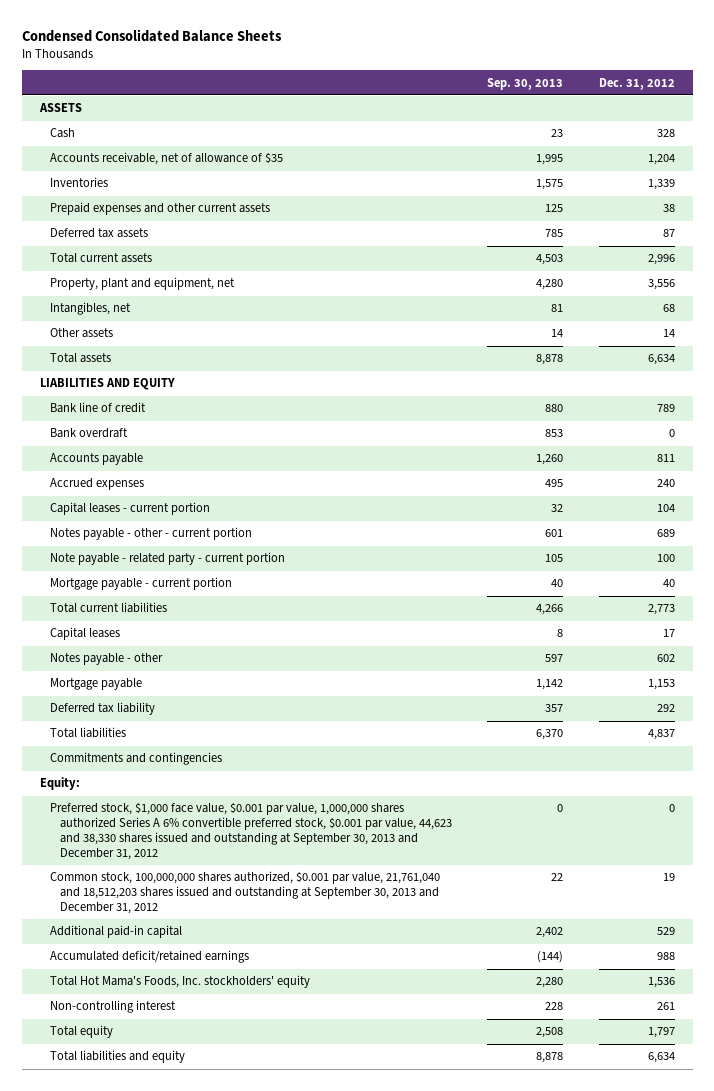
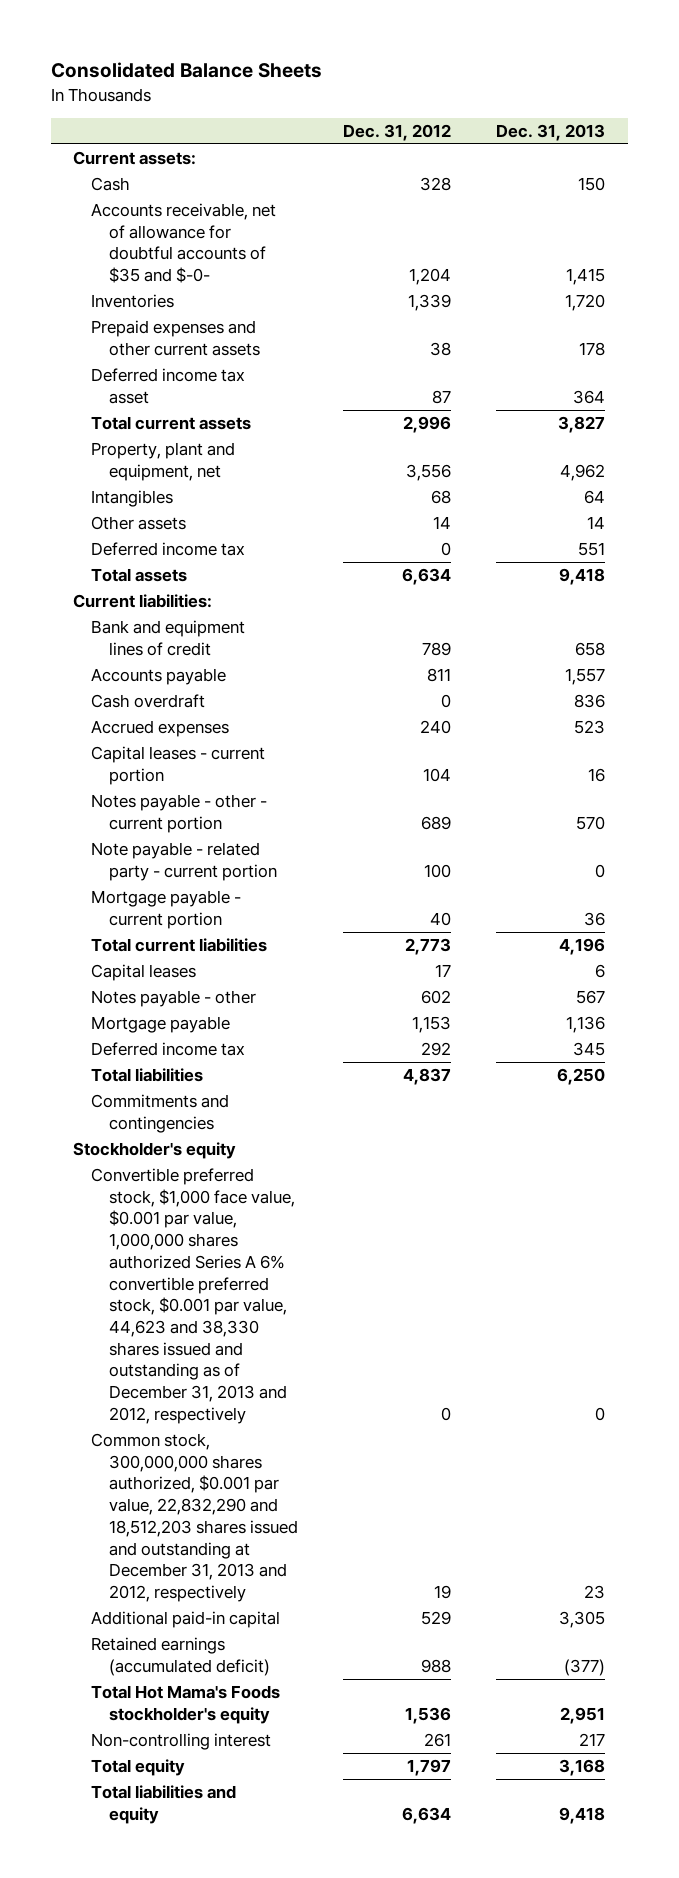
- Condensed Consolidated Balance Sheets
+ Consolidated Balance Sheets
- | Sep. 30, 2013 | Dec. 31, 2012
+ | Dec. 31, 2012 | Dec. 31, 2013
- ASSETS
+ Current assets:
- Accounts receivable, net of allowance of $35 | 1,995 | 1,204
+ Accounts receivable, net of allowance for doubtful accounts of $35 and $-0- | 1,204 | 1,415
- Deferred tax assets | 785 | 87
+ Deferred income tax asset | 87 | 364
- Intangibles, net | 81 | 68
+ Intangibles | 68 | 64
+ Deferred income tax | 0 | 551
- LIABILITIES AND EQUITY
- Bank line of credit | 880 | 789
- Bank overdraft | 853 | 0
+ Current liabilities:
+ Bank and equipment lines of credit | 789 | 658
+ Cash overdraft | 0 | 836
- Deferred tax liability | 357 | 292
+ Deferred income tax | 292 | 345
- Equity:
- Preferred stock, $1,000 face value, $0.001 par value, 1,000,000 shares authorized Series A 6% convertible preferred stock, $0.001 par value, 44,623 and 38,330 shares issued and outstanding at September 30, 2013 and December 31, 2012 | 0 | 0
- Common stock, 100,000,000 shares authorized, $0.001 par value, 21,761,040 and 18,512,203 shares issued and outstanding at September 30, 2013 and December 31, 2012 | 22 | 19
+ Stockholder's equity
+ Convertible preferred stock, $1,000 face value, $0.001 par value, 1,000,000 shares authorized Series A 6% convertible preferred stock, $0.001 par value, 44,623 and 38,330 shares issued and outstanding as of December 31, 2013 and 2012, respectively | 0 | 0
+ Common stock, 300,000,000 shares authorized, $0.001 par value, 22,832,290 and 18,512,203 shares issued and outstanding at December 31, 2013 and 2012, respectively | 19 | 23
- Accumulated deficit/retained earnings | (144) | 988
- Total Hot Mama's Foods, Inc. stockholders' equity | 2,280 | 1,536
+ Retained earnings (accumulated deficit) | 988 | (377)
+ Total Hot Mama's Foods stockholder's equity | 1,536 | 2,951

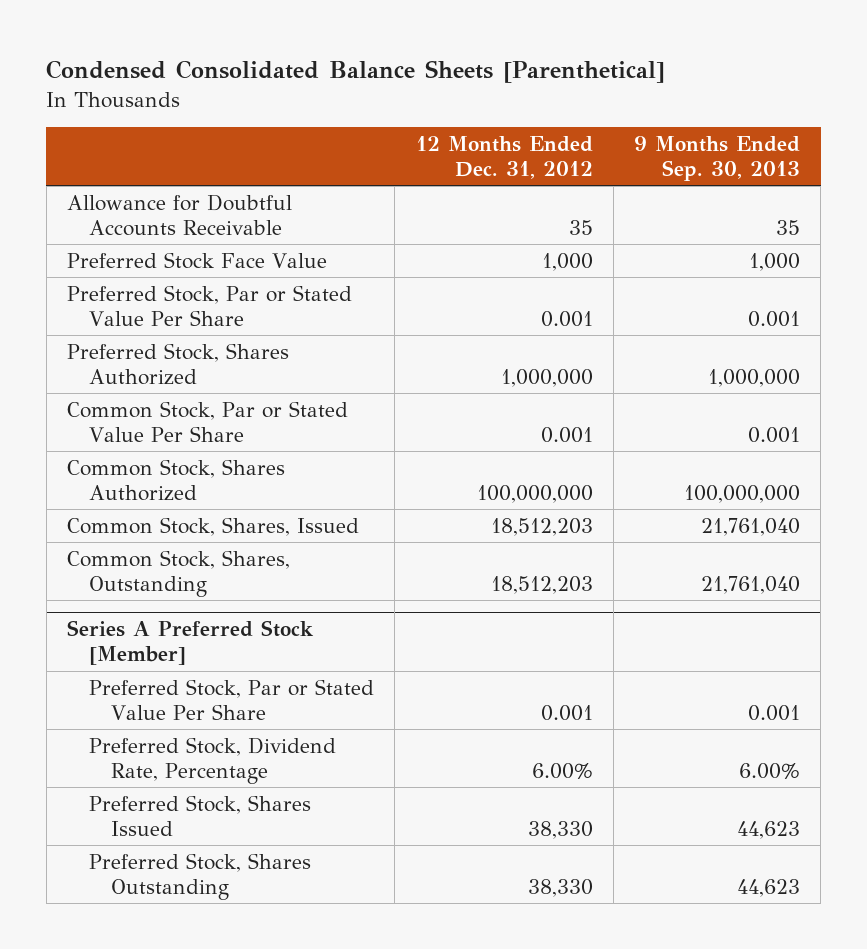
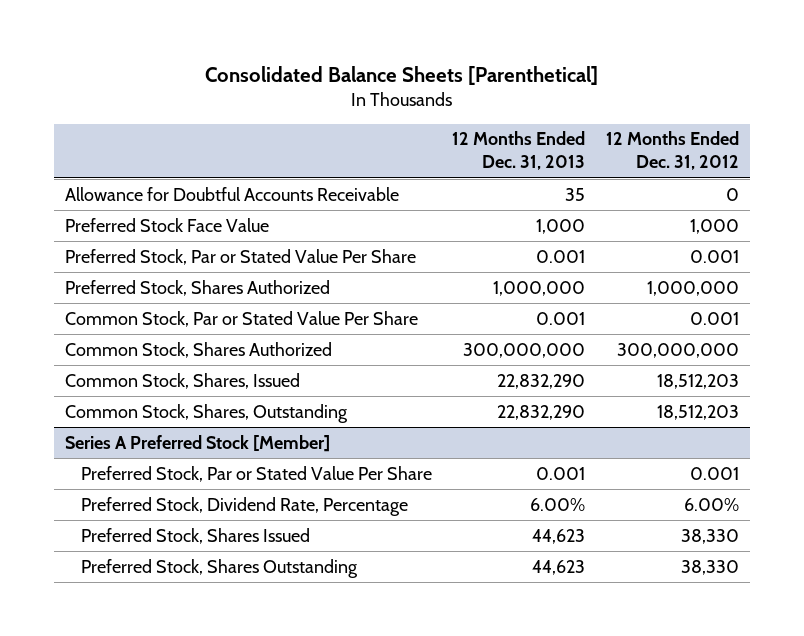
- Condensed Consolidated Balance Sheets [Parenthetical]
+ Consolidated Balance Sheets [Parenthetical]
- | 12 Months Ended Dec. 31, 2012 | 9 Months Ended Sep. 30, 2013
+ | 12 Months Ended Dec. 31, 2013 | 12 Months Ended Dec. 31, 2012
- Allowance for Doubtful Accounts Receivable | 35 | 35
+ Allowance for Doubtful Accounts Receivable | 35 | 0
- Common Stock, Shares Authorized | 100,000,000 | 100,000,000
+ Common Stock, Shares Authorized | 300,000,000 | 300,000,000

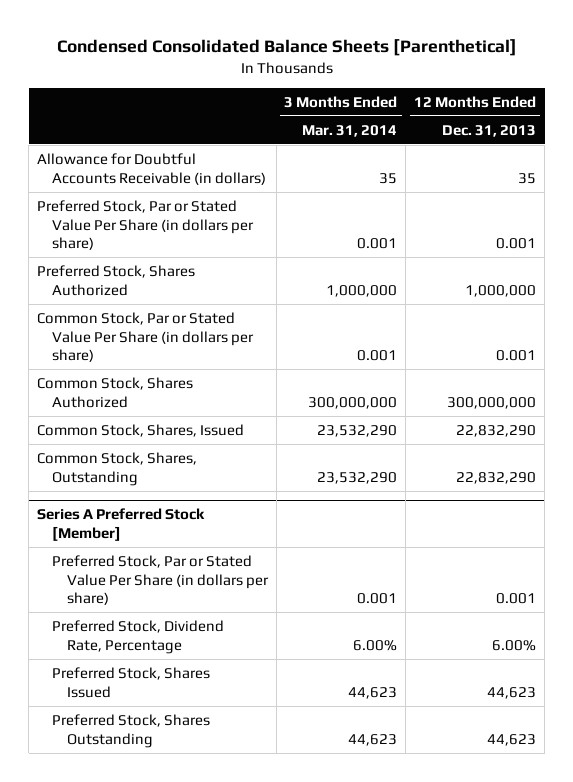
- Consolidated Balance Sheets [Parenthetical]
+ Condensed Consolidated Balance Sheets [Parenthetical]
- | 12 Months Ended Dec. 31, 2013 | 12 Months Ended Dec. 31, 2012
+ | 3 Months Ended Mar. 31, 2014 | 12 Months Ended Dec. 31, 2013
- Allowance for Doubtful Accounts Receivable | 35 | 0
- Preferred Stock Face Value | 1,000 | 1,000
- Preferred Stock, Par or Stated Value Per Share | 0.001 | 0.001
+ Allowance for Doubtful Accounts Receivable (in dollars) | 35 | 35
+ Preferred Stock, Par or Stated Value Per Share (in dollars per share) | 0.001 | 0.001
- Common Stock, Par or Stated Value Per Share | 0.001 | 0.001
+ Common Stock, Par or Stated Value Per Share (in dollars per share) | 0.001 | 0.001
@ Series A Preferred Stock [Member]
- Preferred Stock, Par or Stated Value Per Share | 0.001 | 0.001
+ Preferred Stock, Par or Stated Value Per Share (in dollars per share) | 0.001 | 0.001

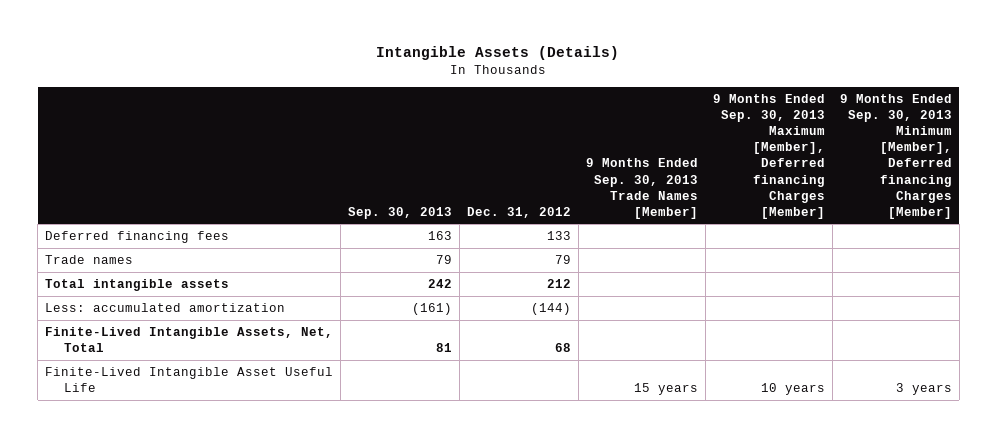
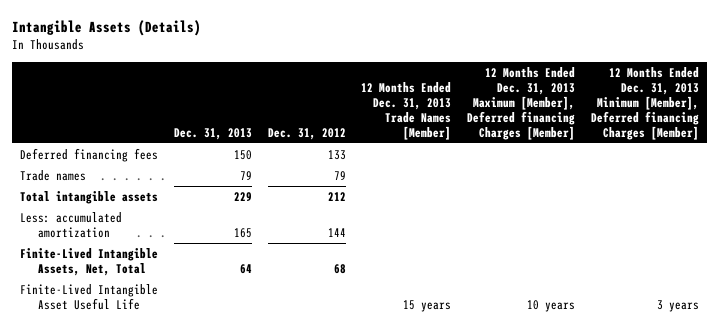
- | Sep. 30, 2013 | Dec. 31, 2012 | 9 Months Ended Sep. 30, 2013 Trade Names [Member] | 9 Months Ended Sep. 30, 2013 Maximum [Member], Deferred financing Charges [Member] | 9 Months Ended Sep. 30, 2013 Minimum [Member], Deferred financing Charges [Member]
+ | Dec. 31, 2013 | Dec. 31, 2012 | 12 Months Ended Dec. 31, 2013 Trade Names [Member] | 12 Months Ended Dec. 31, 2013 Maximum [Member], Deferred financing Charges [Member] | 12 Months Ended Dec. 31, 2013 Minimum [Member], Deferred financing Charges [Member]
- Less: accumulated amortization | (161) | (144) | | |
+ Less: accumulated amortization | 165 | 144 | | |

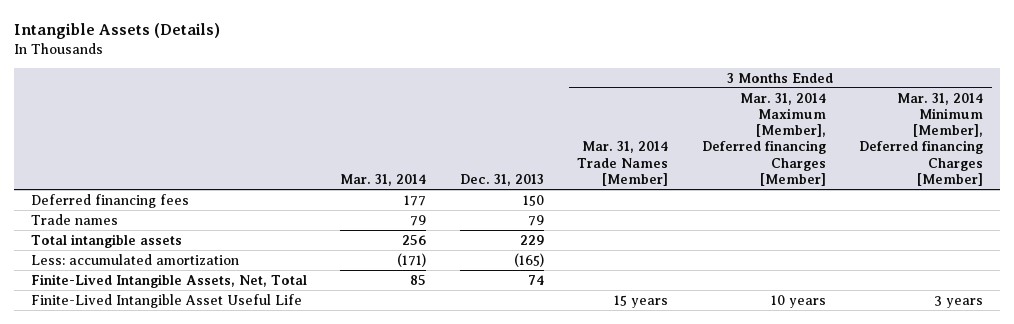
- | Dec. 31, 2013 | Dec. 31, 2012 | 12 Months Ended Dec. 31, 2013 Trade Names [Member] | 12 Months Ended Dec. 31, 2013 Maximum [Member], Deferred financing Charges [Member] | 12 Months Ended Dec. 31, 2013 Minimum [Member], Deferred financing Charges [Member]
+ | Mar. 31, 2014 | Dec. 31, 2013 | 3 Months Ended Mar. 31, 2014 Trade Names [Member] | 3 Months Ended Mar. 31, 2014 Maximum [Member], Deferred financing Charges [Member] | 3 Months Ended Mar. 31, 2014 Minimum [Member], Deferred financing Charges [Member]
- Less: accumulated amortization | 165 | 144 | | |
- Finite-Lived Intangible Assets, Net, Total | 64 | 68 | | |
+ Less: accumulated amortization | (171) | (165) | | |
+ Finite-Lived Intangible Assets, Net, Total | 85 | 74 | | |

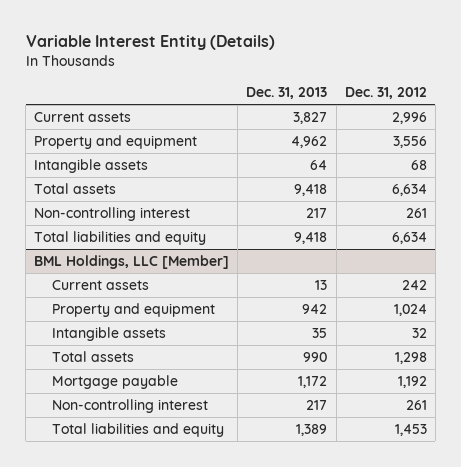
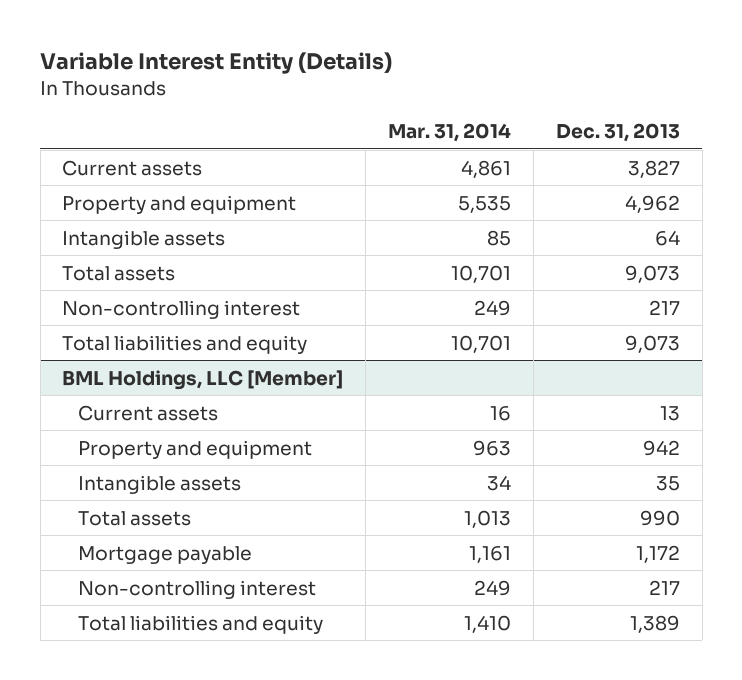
- | Dec. 31, 2013 | Dec. 31, 2012
+ | Mar. 31, 2014 | Dec. 31, 2013
- Total assets | 9,418 | 6,634
+ Total assets | 10,701 | 9,073
- Total liabilities and equity | 9,418 | 6,634
+ Total liabilities and equity | 10,701 | 9,073

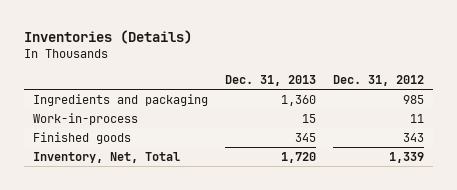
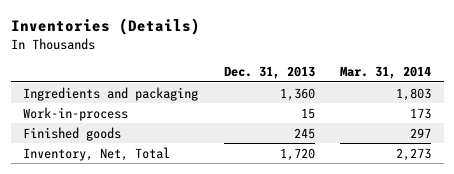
- | Dec. 31, 2013 | Dec. 31, 2012
+ | Dec. 31, 2013 | Mar. 31, 2014
- Finished goods | 345 | 343
+ Finished goods | 245 | 297

